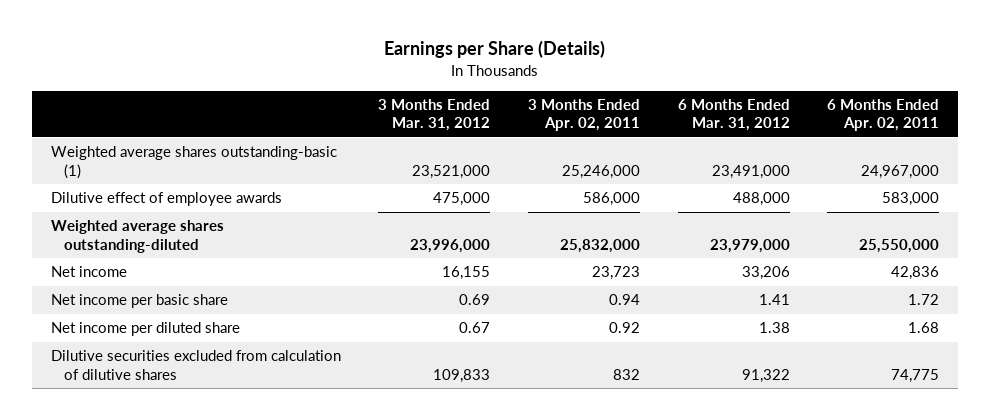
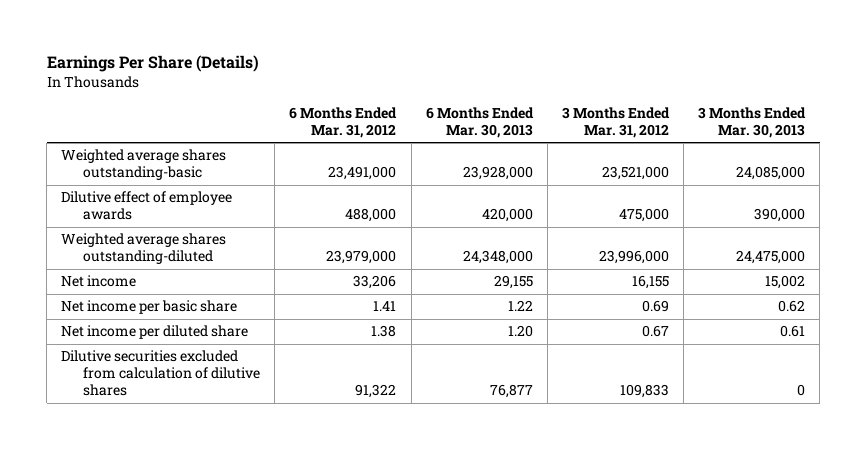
- Earnings per Share (Details)
+ Earnings Per Share (Details)
- | 3 Months Ended Mar. 31, 2012 | 3 Months Ended Apr. 02, 2011 | 6 Months Ended Mar. 31, 2012 | 6 Months Ended Apr. 02, 2011
+ | 6 Months Ended Mar. 31, 2012 | 6 Months Ended Mar. 30, 2013 | 3 Months Ended Mar. 31, 2012 | 3 Months Ended Mar. 30, 2013
- Weighted average shares outstanding-basic (1) | 23,521,000 | 25,246,000 | 23,491,000 | 24,967,000
+ Weighted average shares outstanding-basic | 23,491,000 | 23,928,000 | 23,521,000 | 24,085,000

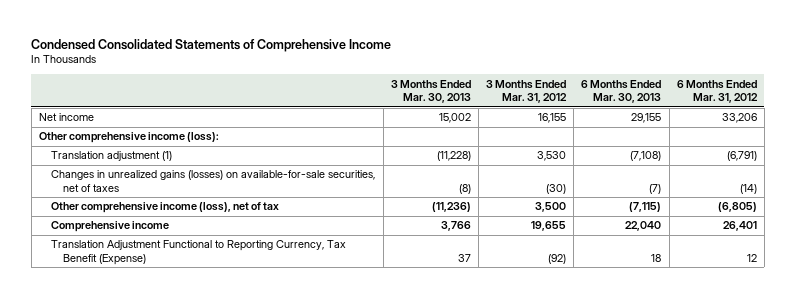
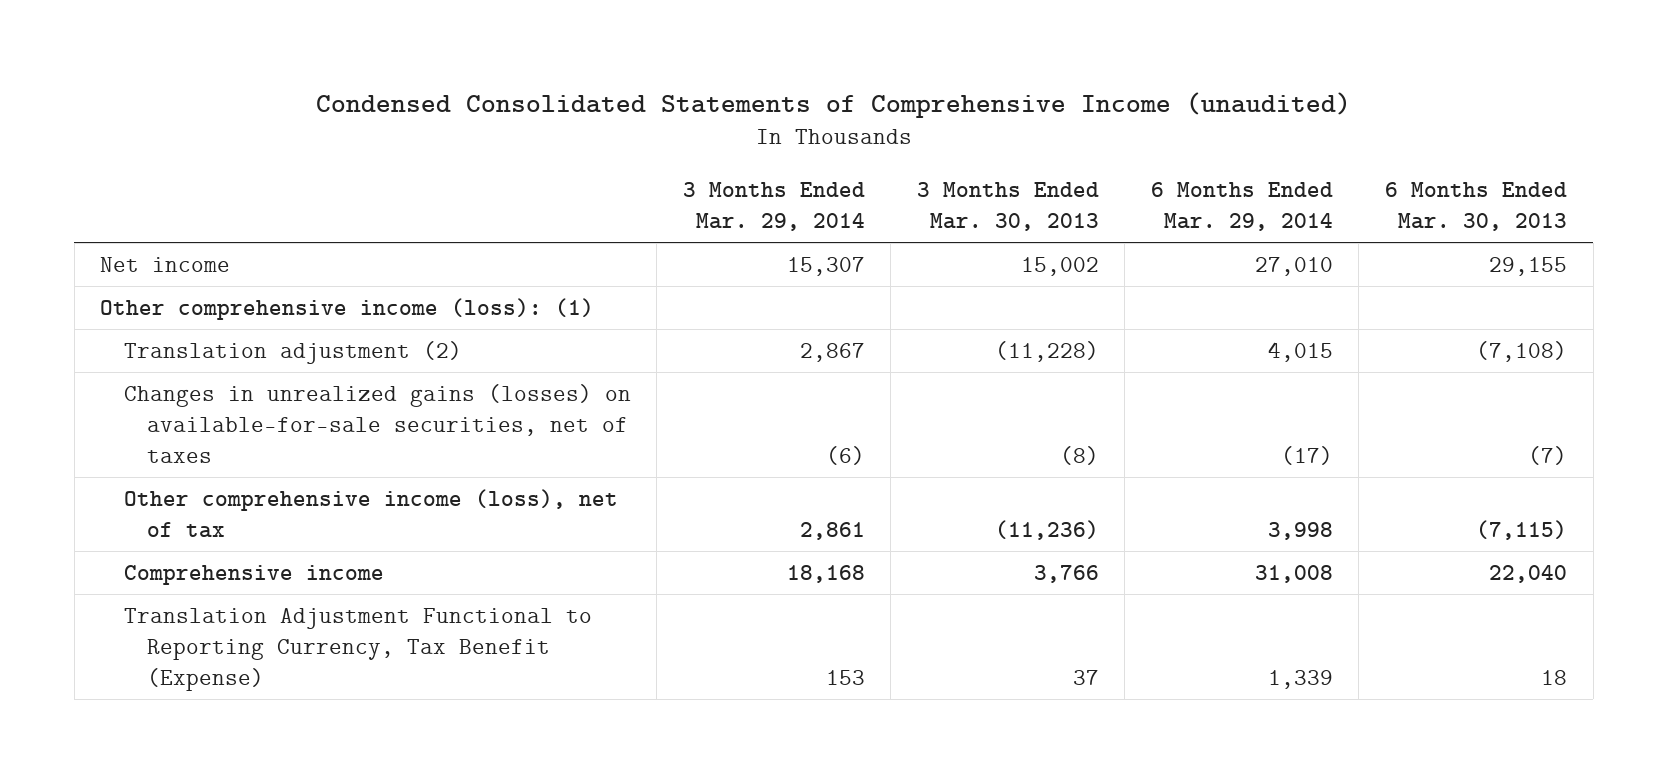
- Condensed Consolidated Statements of Comprehensive Income
+ Condensed Consolidated Statements of Comprehensive Income (unaudited)
- | 3 Months Ended Mar. 30, 2013 | 3 Months Ended Mar. 31, 2012 | 6 Months Ended Mar. 30, 2013 | 6 Months Ended Mar. 31, 2012
+ | 3 Months Ended Mar. 29, 2014 | 3 Months Ended Mar. 30, 2013 | 6 Months Ended Mar. 29, 2014 | 6 Months Ended Mar. 30, 2013
- Other comprehensive income (loss):
- Translation adjustment (1) | (11,228) | 3,530 | (7,108) | (6,791)
+ Other comprehensive income (loss): (1)
+ Translation adjustment (2) | 2,867 | (11,228) | 4,015 | (7,108)

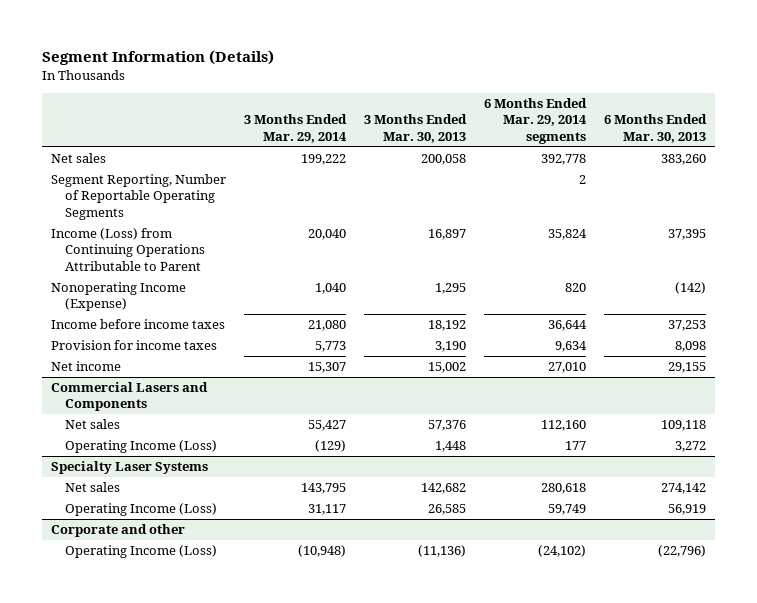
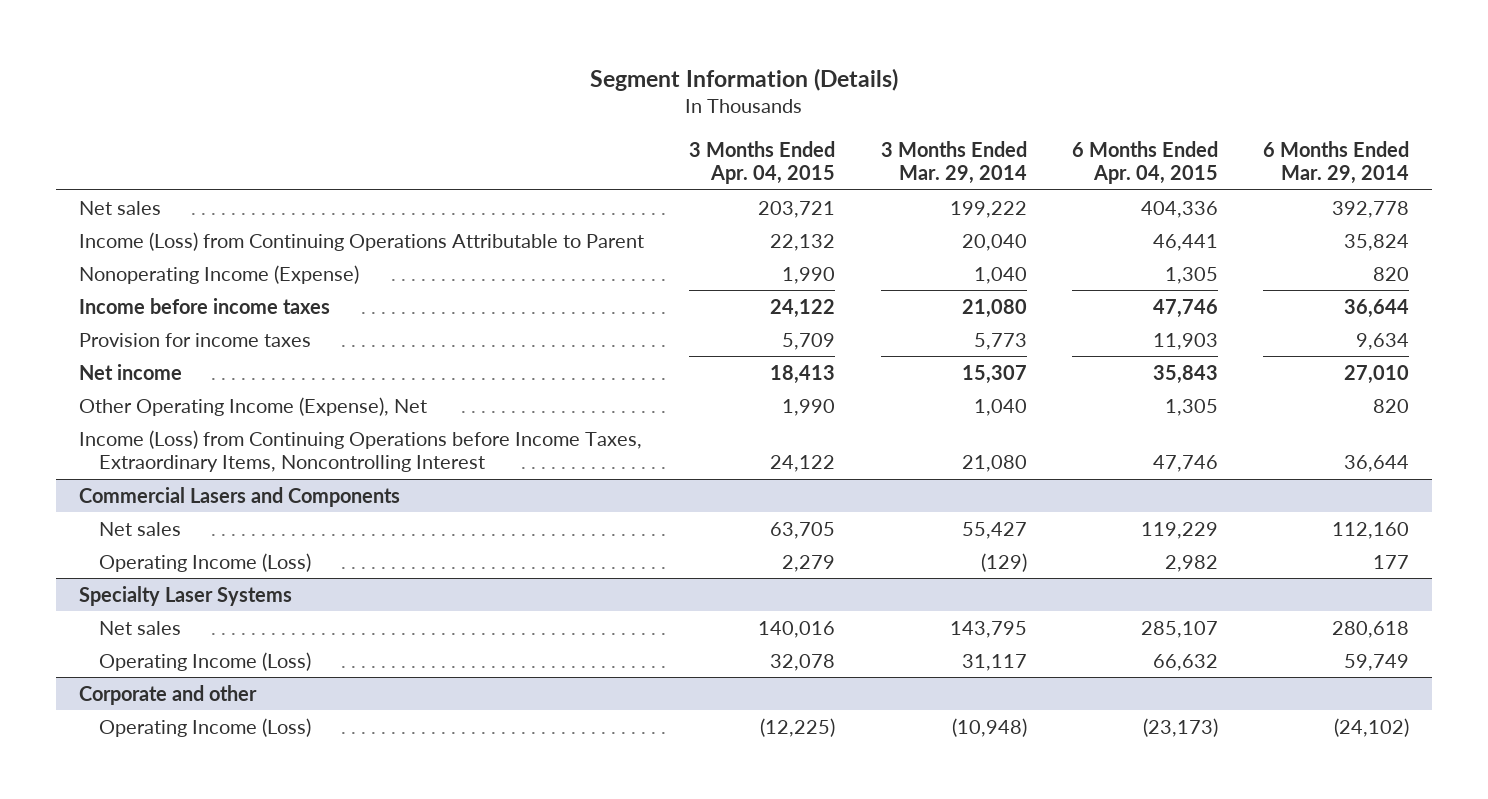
- | 3 Months Ended Mar. 29, 2014 | 3 Months Ended Mar. 30, 2013 | 6 Months Ended Mar. 29, 2014 segments | 6 Months Ended Mar. 30, 2013
+ | 3 Months Ended Apr. 04, 2015 | 3 Months Ended Mar. 29, 2014 | 6 Months Ended Apr. 04, 2015 | 6 Months Ended Mar. 29, 2014
- Segment Reporting, Number of Reportable Operating Segments | | | 2 |
+ Other Operating Income (Expense), Net | 1,990 | 1,040 | 1,305 | 820
+ Income (Loss) from Continuing Operations before Income Taxes, Extraordinary Items, Noncontrolling Interest | 24,122 | 21,080 | 47,746 | 36,644

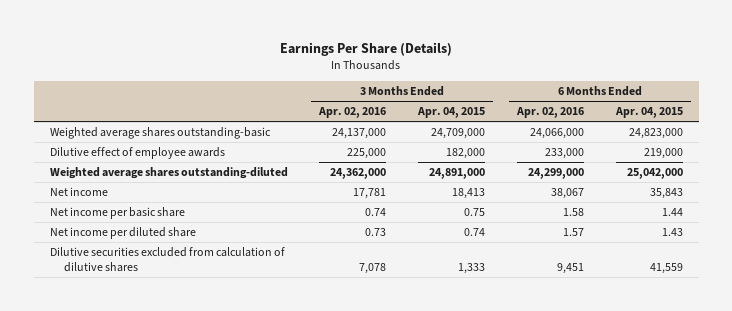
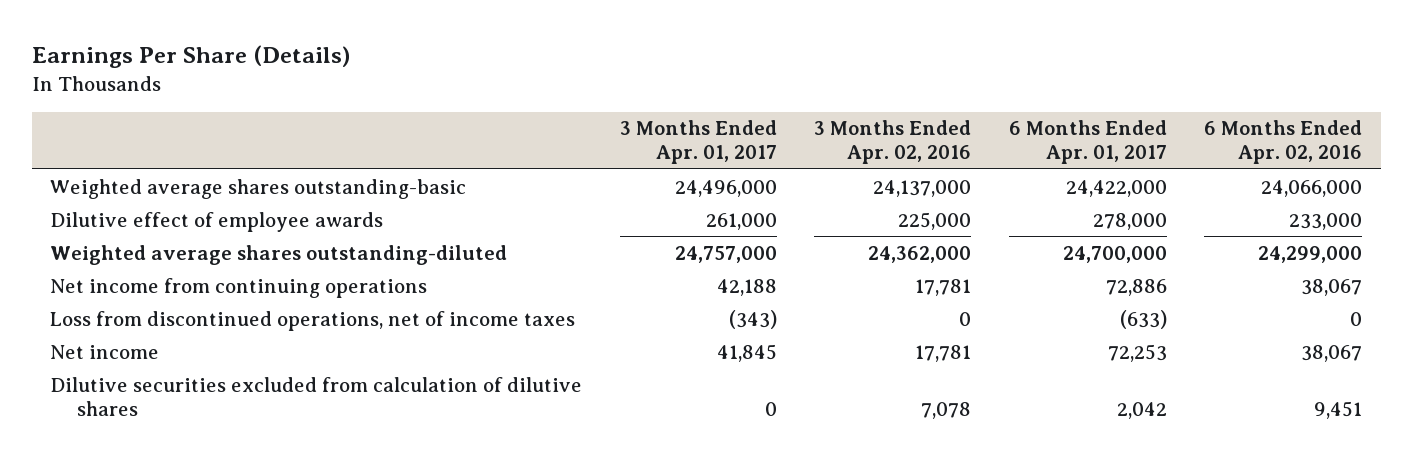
- | 3 Months Ended Apr. 02, 2016 | 3 Months Ended Apr. 04, 2015 | 6 Months Ended Apr. 02, 2016 | 6 Months Ended Apr. 04, 2015
+ | 3 Months Ended Apr. 01, 2017 | 3 Months Ended Apr. 02, 2016 | 6 Months Ended Apr. 01, 2017 | 6 Months Ended Apr. 02, 2016
+ Net income from continuing operations | 42,188 | 17,781 | 72,886 | 38,067
+ Loss from discontinued operations, net of income taxes | (343) | 0 | (633) | 0
- Net income per basic share | 0.74 | 0.75 | 1.58 | 1.44
- Net income per diluted share | 0.73 | 0.74 | 1.57 | 1.43

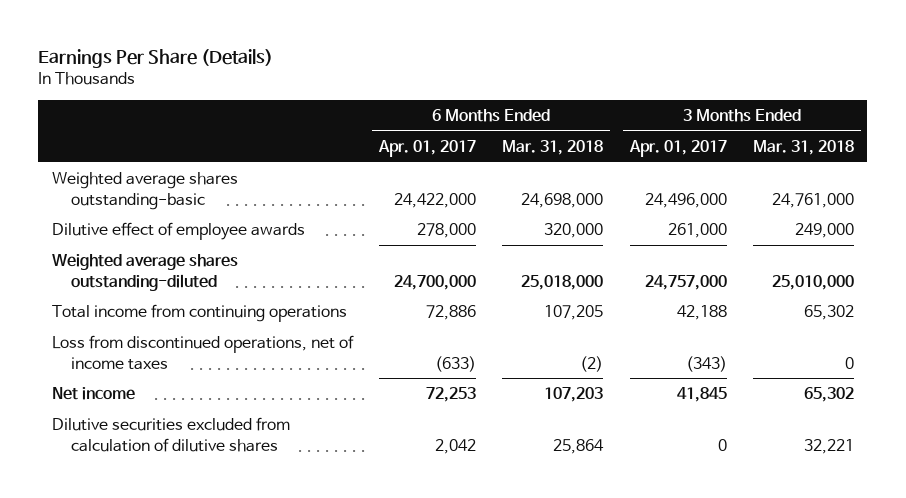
- | 3 Months Ended Apr. 01, 2017 | 3 Months Ended Apr. 02, 2016 | 6 Months Ended Apr. 01, 2017 | 6 Months Ended Apr. 02, 2016
+ | 6 Months Ended Apr. 01, 2017 | 6 Months Ended Mar. 31, 2018 | 3 Months Ended Apr. 01, 2017 | 3 Months Ended Mar. 31, 2018
- Net income from continuing operations | 42,188 | 17,781 | 72,886 | 38,067
+ Total income from continuing operations | 72,886 | 107,205 | 42,188 | 65,302

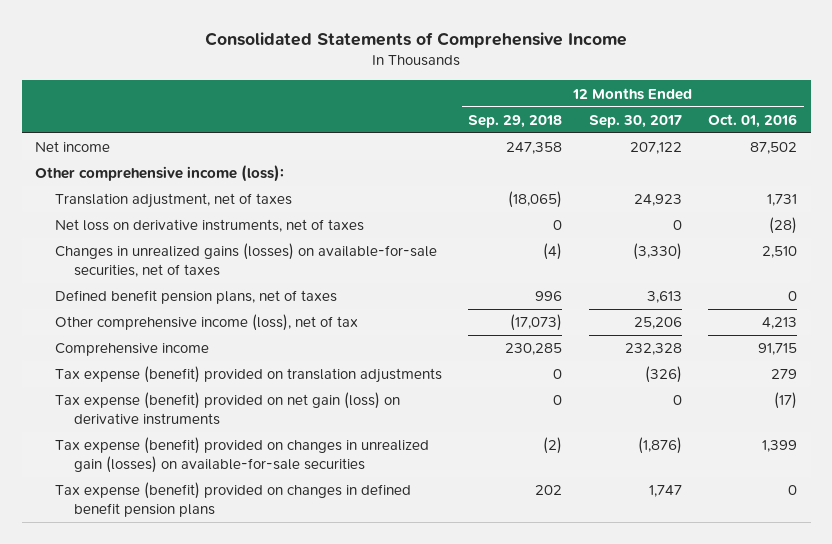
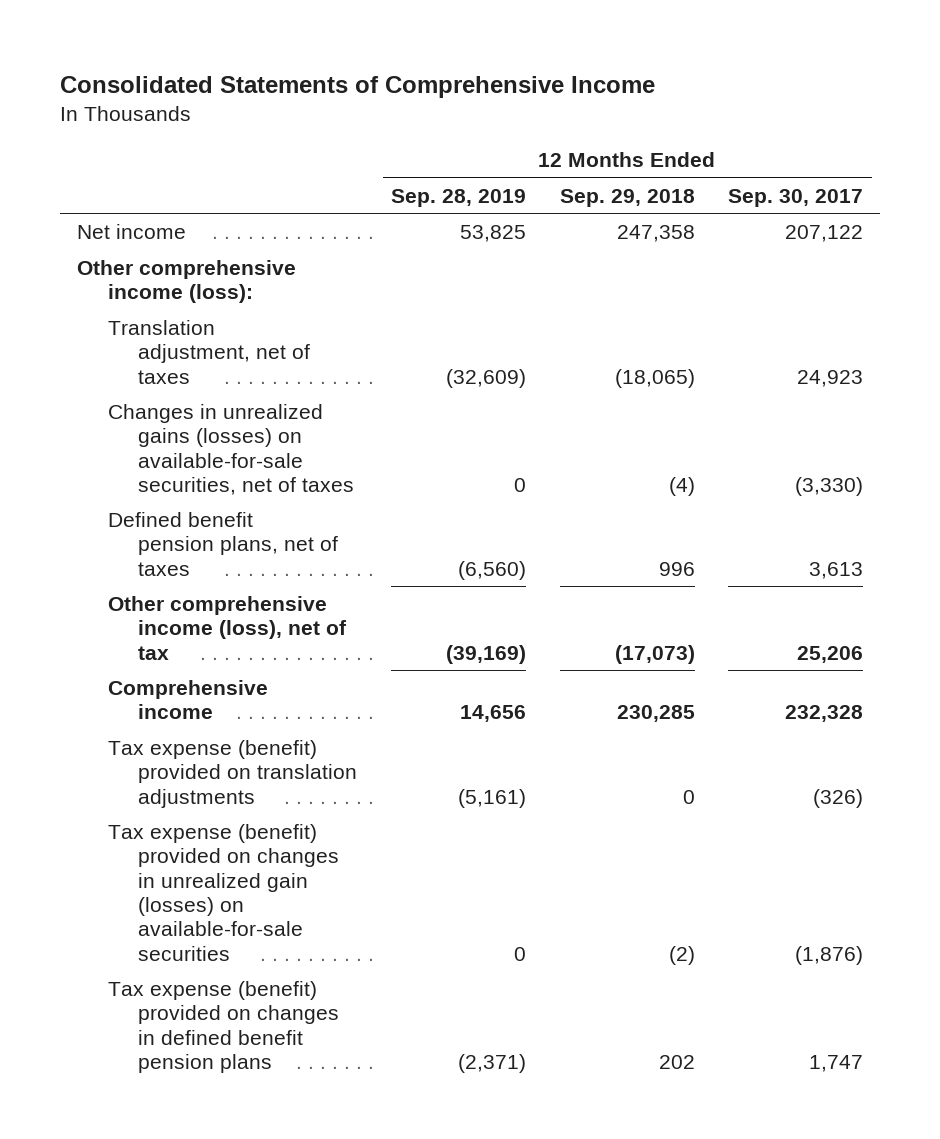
- | 12 Months Ended Sep. 29, 2018 | 12 Months Ended Sep. 30, 2017 | 12 Months Ended Oct. 01, 2016
+ | 12 Months Ended Sep. 28, 2019 | 12 Months Ended Sep. 29, 2018 | 12 Months Ended Sep. 30, 2017
- Net loss on derivative instruments, net of taxes | 0 | 0 | (28)
- Tax expense (benefit) provided on net gain (loss) on derivative instruments | 0 | 0 | (17)

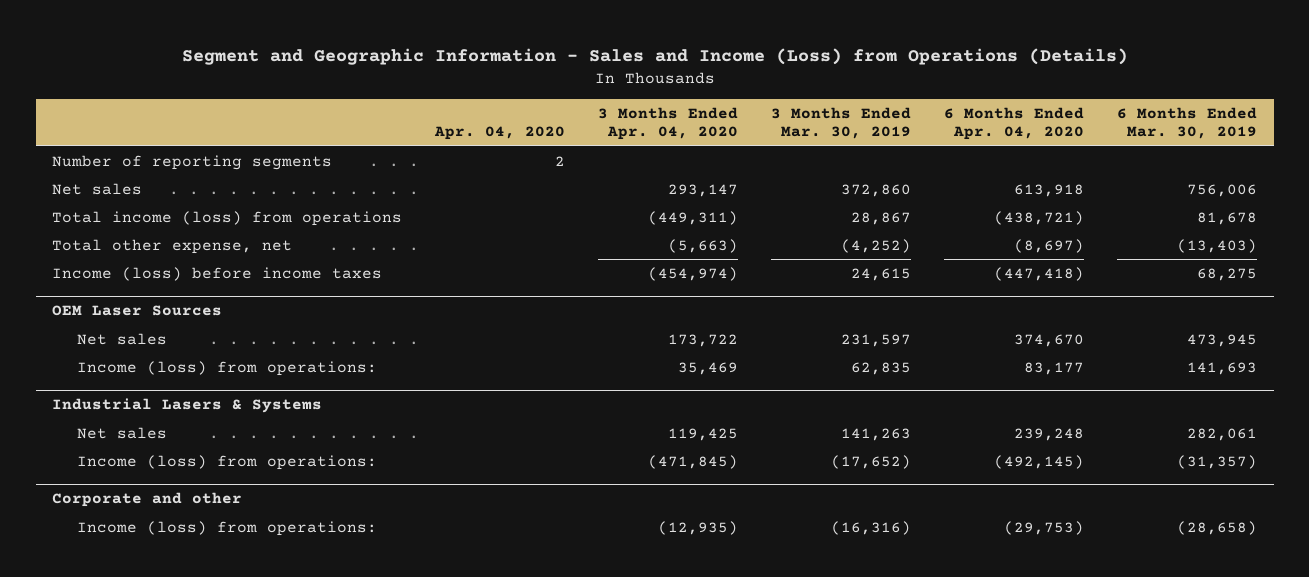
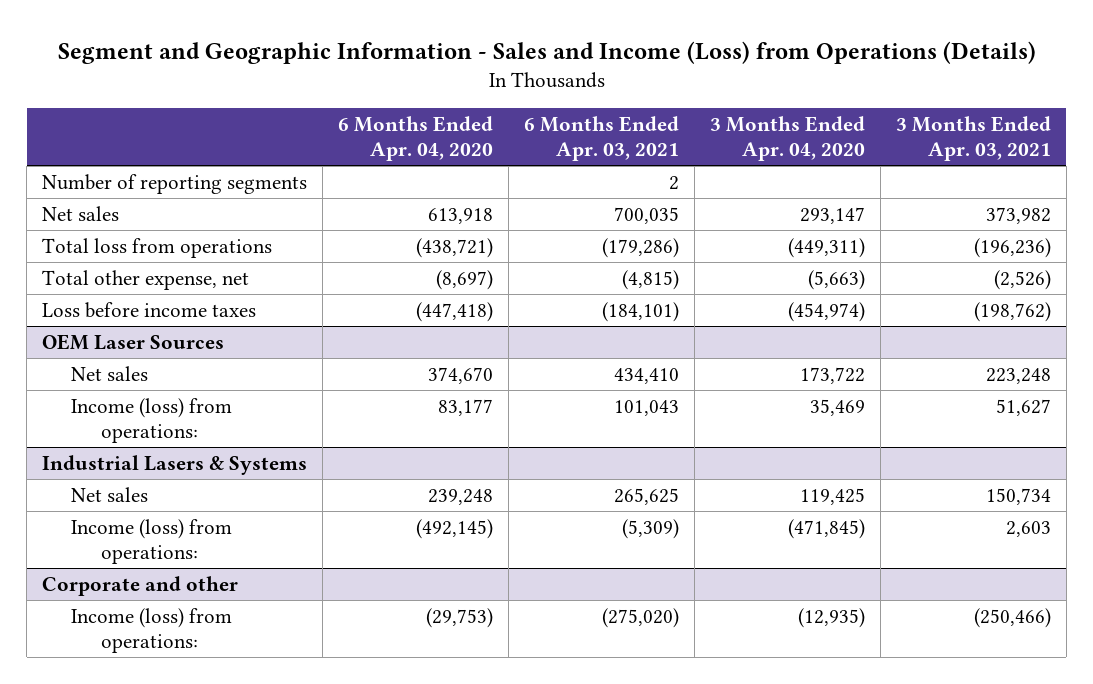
- | Apr. 04, 2020 | 3 Months Ended Apr. 04, 2020 | 3 Months Ended Mar. 30, 2019 | 6 Months Ended Apr. 04, 2020 | 6 Months Ended Mar. 30, 2019
+ | 6 Months Ended Apr. 04, 2020 | 6 Months Ended Apr. 03, 2021 | 3 Months Ended Apr. 04, 2020 | 3 Months Ended Apr. 03, 2021
- Total income (loss) from operations | | (449,311) | 28,867 | (438,721) | 81,678
+ Total loss from operations | (438,721) | (179,286) | (449,311) | (196,236)
- Income (loss) before income taxes | | (454,974) | 24,615 | (447,418) | 68,275
+ Loss before income taxes | (447,418) | (184,101) | (454,974) | (198,762)

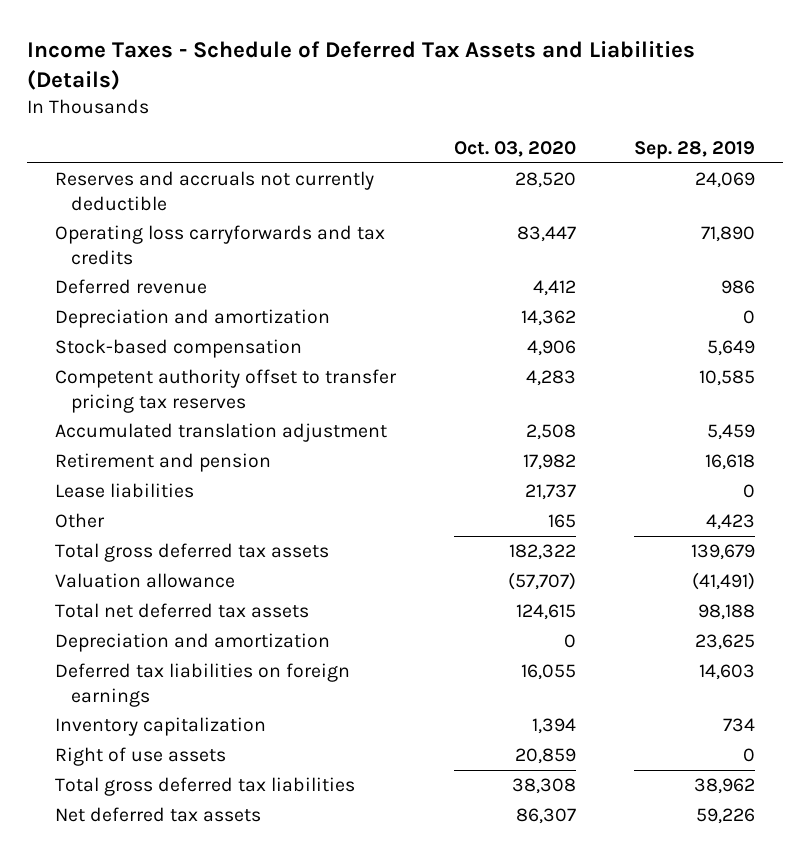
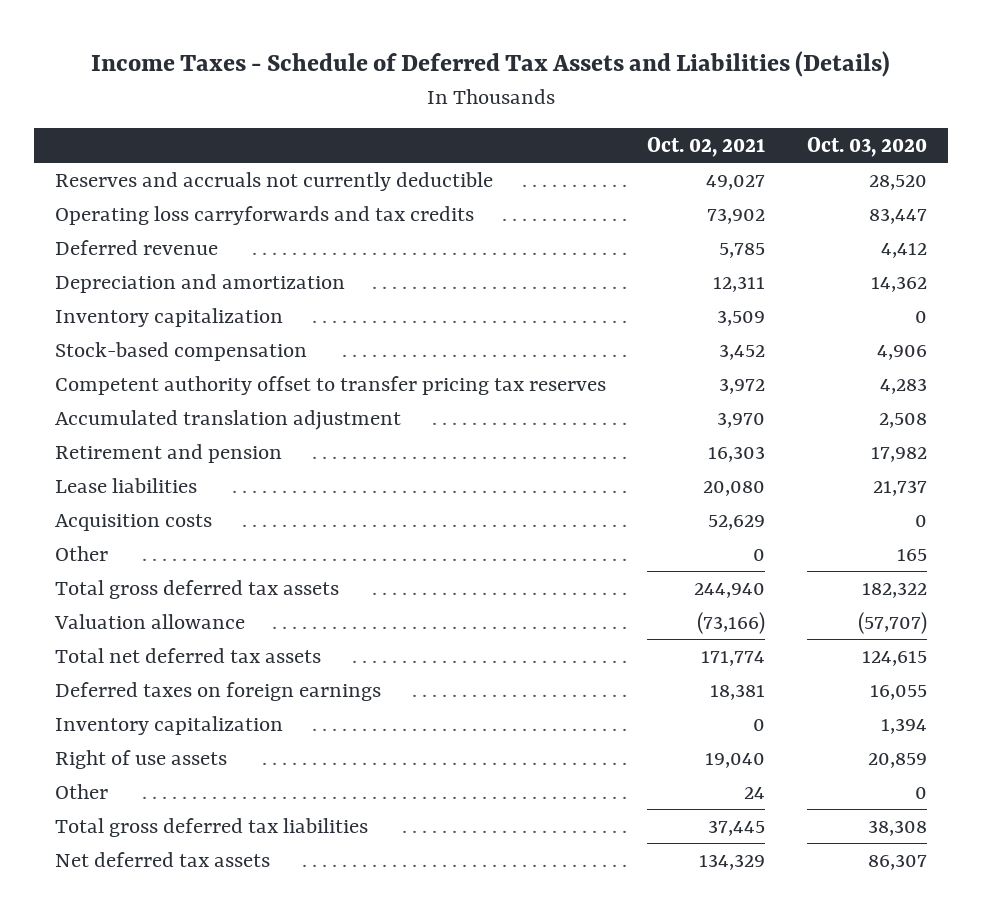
- | Oct. 03, 2020 | Sep. 28, 2019
+ | Oct. 02, 2021 | Oct. 03, 2020
+ Inventory capitalization | 3,509 | 0
+ Acquisition costs | 52,629 | 0
- Depreciation and amortization | 0 | 23,625
- Deferred tax liabilities on foreign earnings | 16,055 | 14,603
+ Deferred taxes on foreign earnings | 18,381 | 16,055
+ Other | 24 | 0

